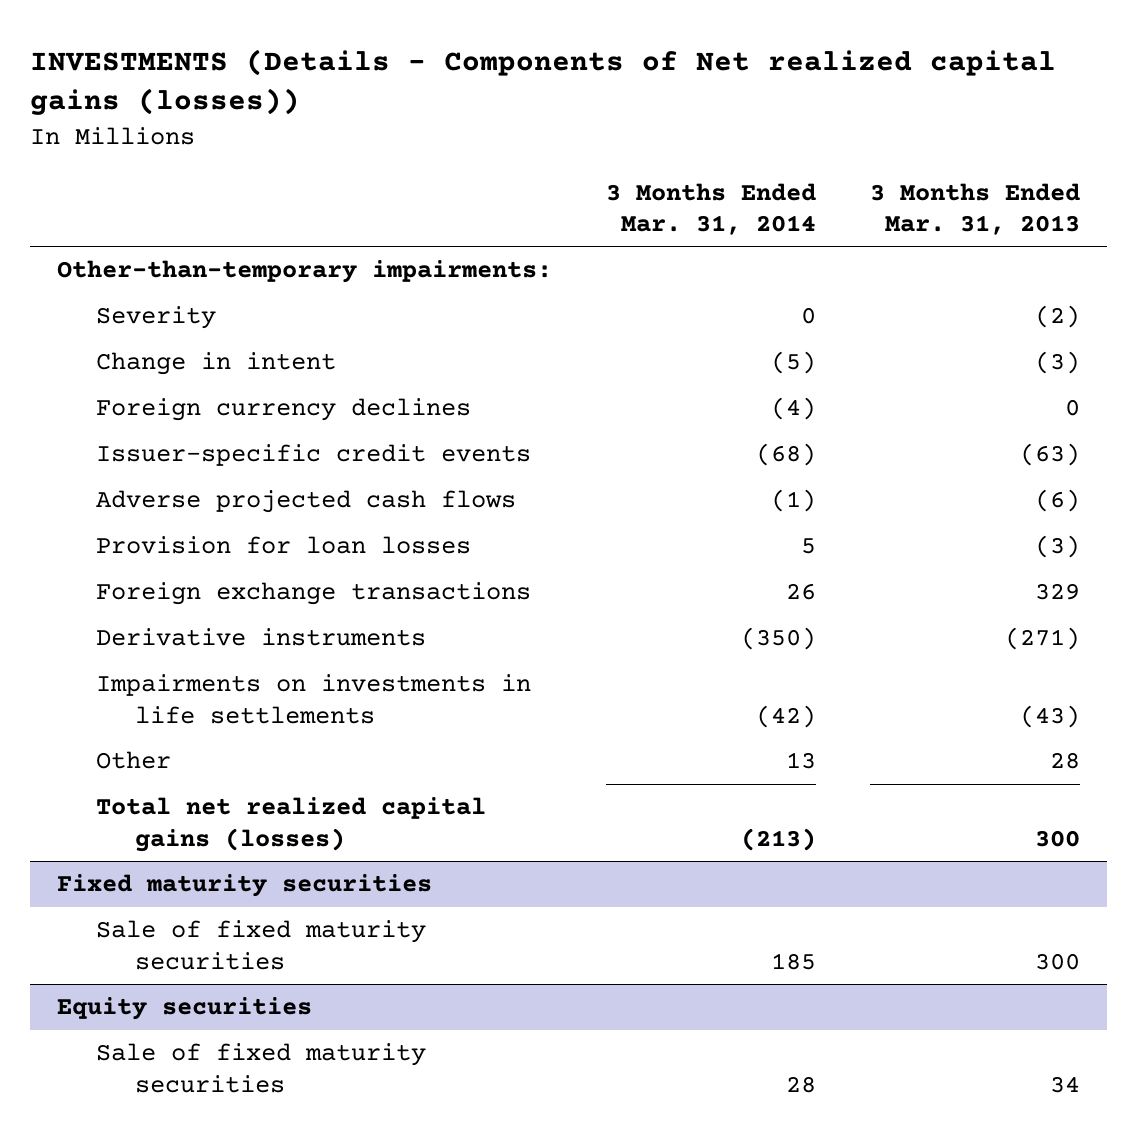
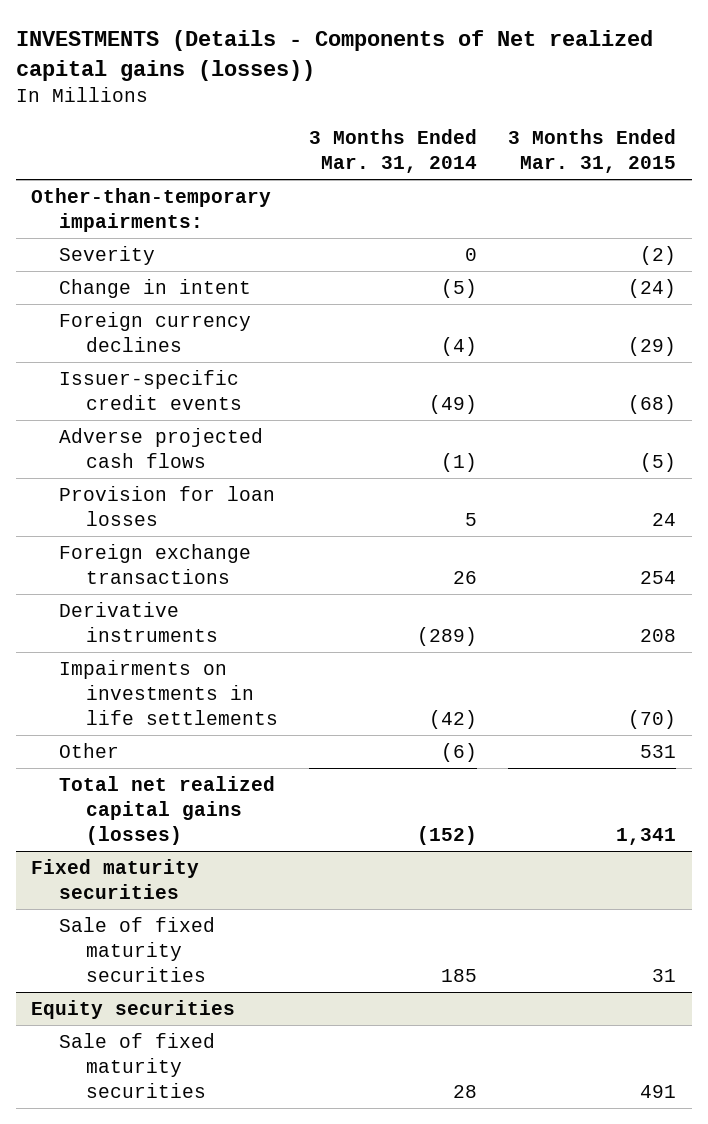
- | 3 Months Ended Mar. 31, 2014 | 3 Months Ended Mar. 31, 2013
+ | 3 Months Ended Mar. 31, 2014 | 3 Months Ended Mar. 31, 2015
- Issuer-specific credit events | (68) | (63)
+ Issuer-specific credit events | (49) | (68)
- Derivative instruments | (350) | (271)
+ Derivative instruments | (289) | 208
- Other | 13 | 28
- Total net realized capital gains (losses) | (213) | 300
+ Other | (6) | 531
+ Total net realized capital gains (losses) | (152) | 1,341

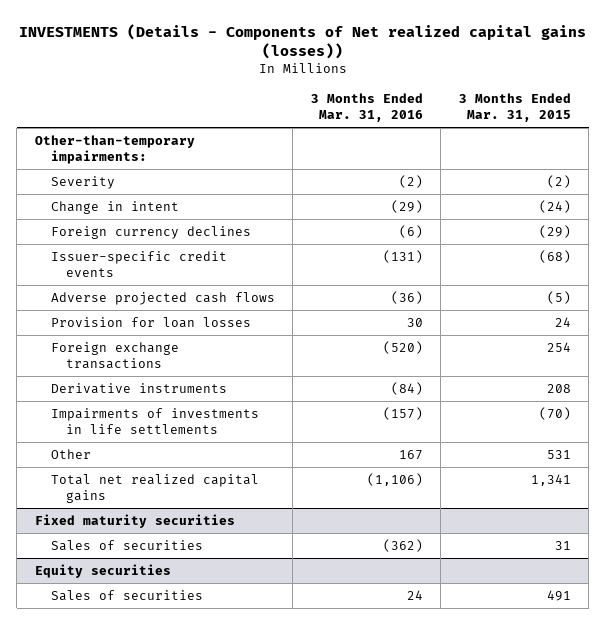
- | 3 Months Ended Mar. 31, 2014 | 3 Months Ended Mar. 31, 2015
+ | 3 Months Ended Mar. 31, 2016 | 3 Months Ended Mar. 31, 2015
- Impairments on investments in life settlements | (42) | (70)
+ Impairments of investments in life settlements | (157) | (70)
- Total net realized capital gains (losses) | (152) | 1,341
+ Total net realized capital gains | (1,106) | 1,341
@ Fixed maturity securities
- Sale of fixed maturity securities | 185 | 31
+ Sales of securities | (362) | 31
@ Equity securities
- Sale of fixed maturity securities | 28 | 491
+ Sales of securities | 24 | 491

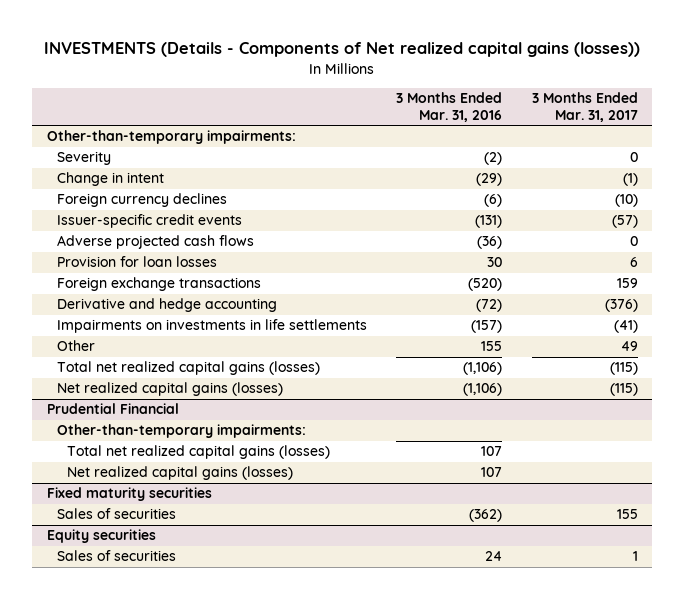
- | 3 Months Ended Mar. 31, 2016 | 3 Months Ended Mar. 31, 2015
+ | 3 Months Ended Mar. 31, 2016 | 3 Months Ended Mar. 31, 2017
- Derivative instruments | (84) | 208
- Impairments of investments in life settlements | (157) | (70)
- Other | 167 | 531
- Total net realized capital gains | (1,106) | 1,341
+ Derivative and hedge accounting | (72) | (376)
+ Impairments on investments in life settlements | (157) | (41)
+ Other | 155 | 49
+ Total net realized capital gains (losses) | (1,106) | (115)
+ Net realized capital gains (losses) | (1,106) | (115)
+ Prudential Financial
+ Other-than-temporary impairments:
+ Total net realized capital gains (losses) | 107 |
+ Net realized capital gains (losses) | 107 |

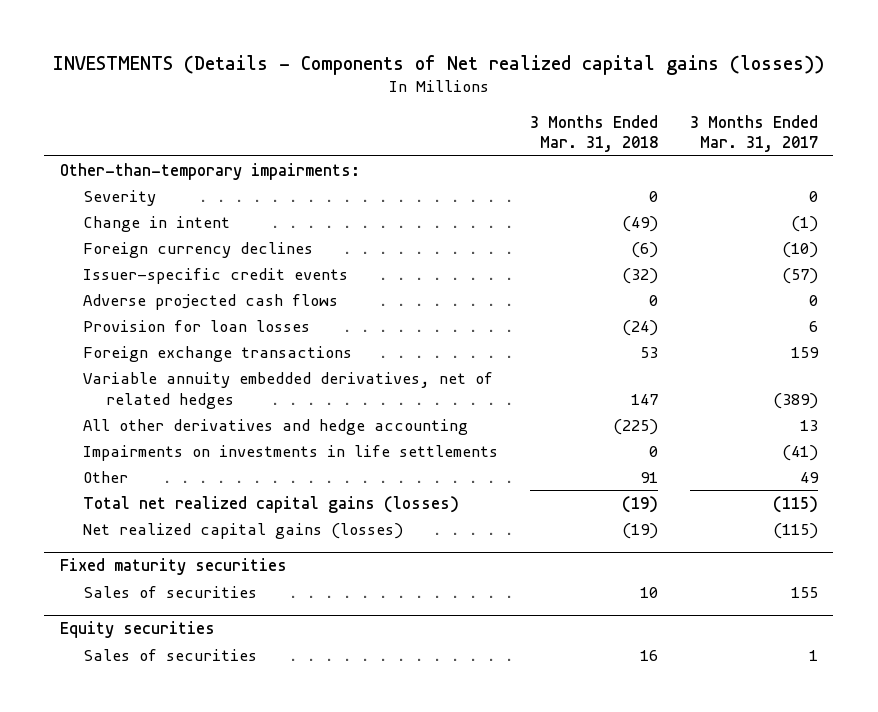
- | 3 Months Ended Mar. 31, 2016 | 3 Months Ended Mar. 31, 2017
+ | 3 Months Ended Mar. 31, 2018 | 3 Months Ended Mar. 31, 2017
- Derivative and hedge accounting | (72) | (376)
+ Variable annuity embedded derivatives, net of related hedges | 147 | (389)
+ All other derivatives and hedge accounting | (225) | 13
- Prudential Financial
- Other-than-temporary impairments:
- Total net realized capital gains (losses) | 107 |
- Net realized capital gains (losses) | 107 |

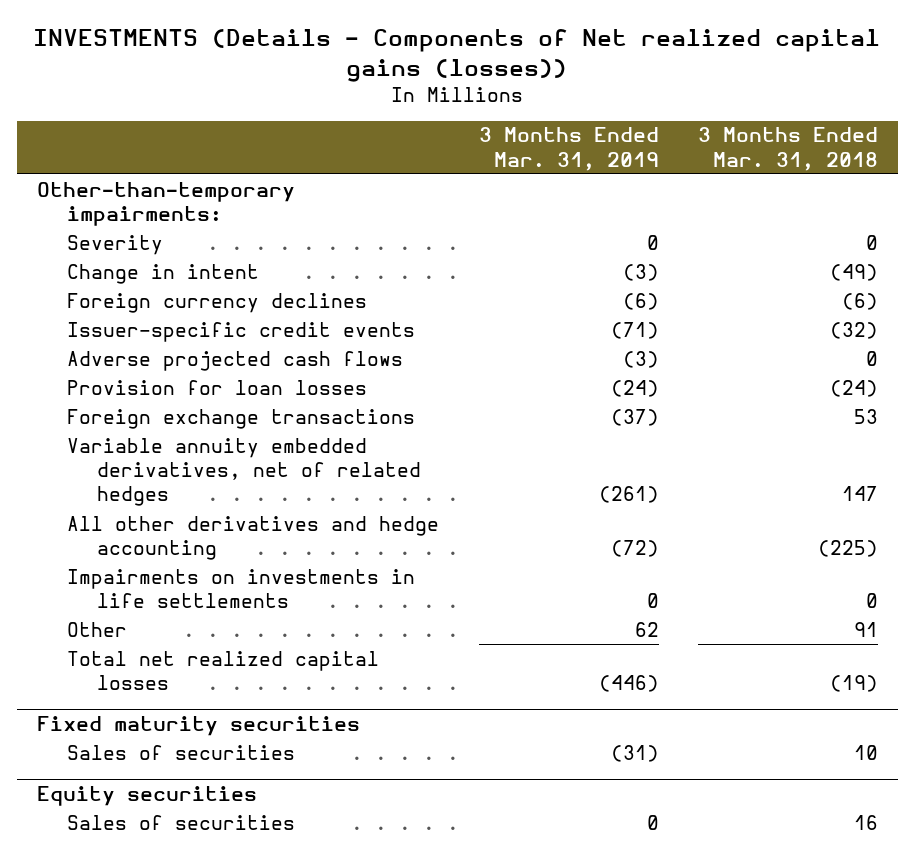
- | 3 Months Ended Mar. 31, 2018 | 3 Months Ended Mar. 31, 2017
+ | 3 Months Ended Mar. 31, 2019 | 3 Months Ended Mar. 31, 2018
- Total net realized capital gains (losses) | (19) | (115)
- Net realized capital gains (losses) | (19) | (115)
+ Total net realized capital losses | (446) | (19)

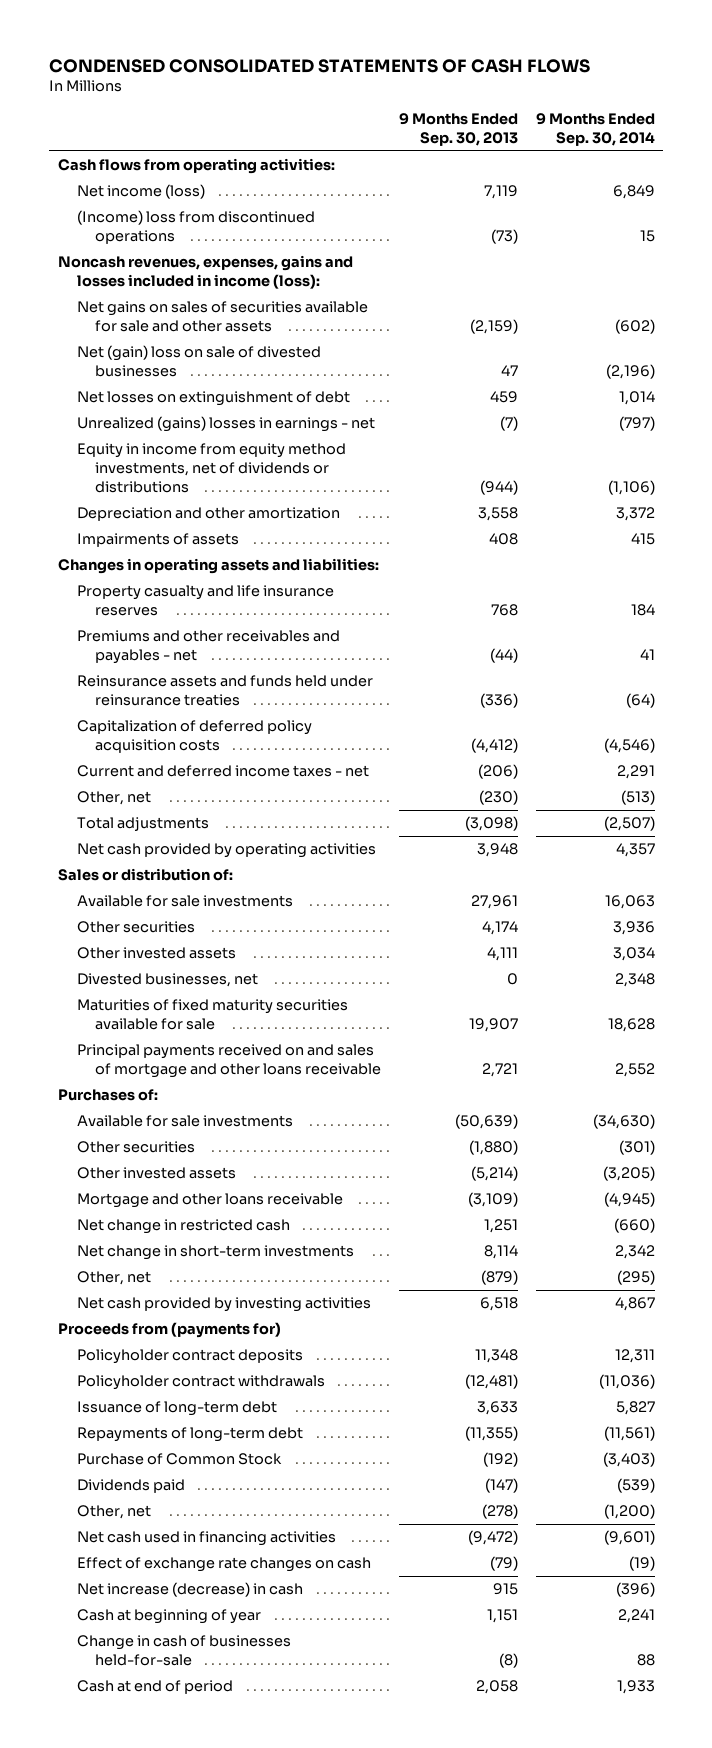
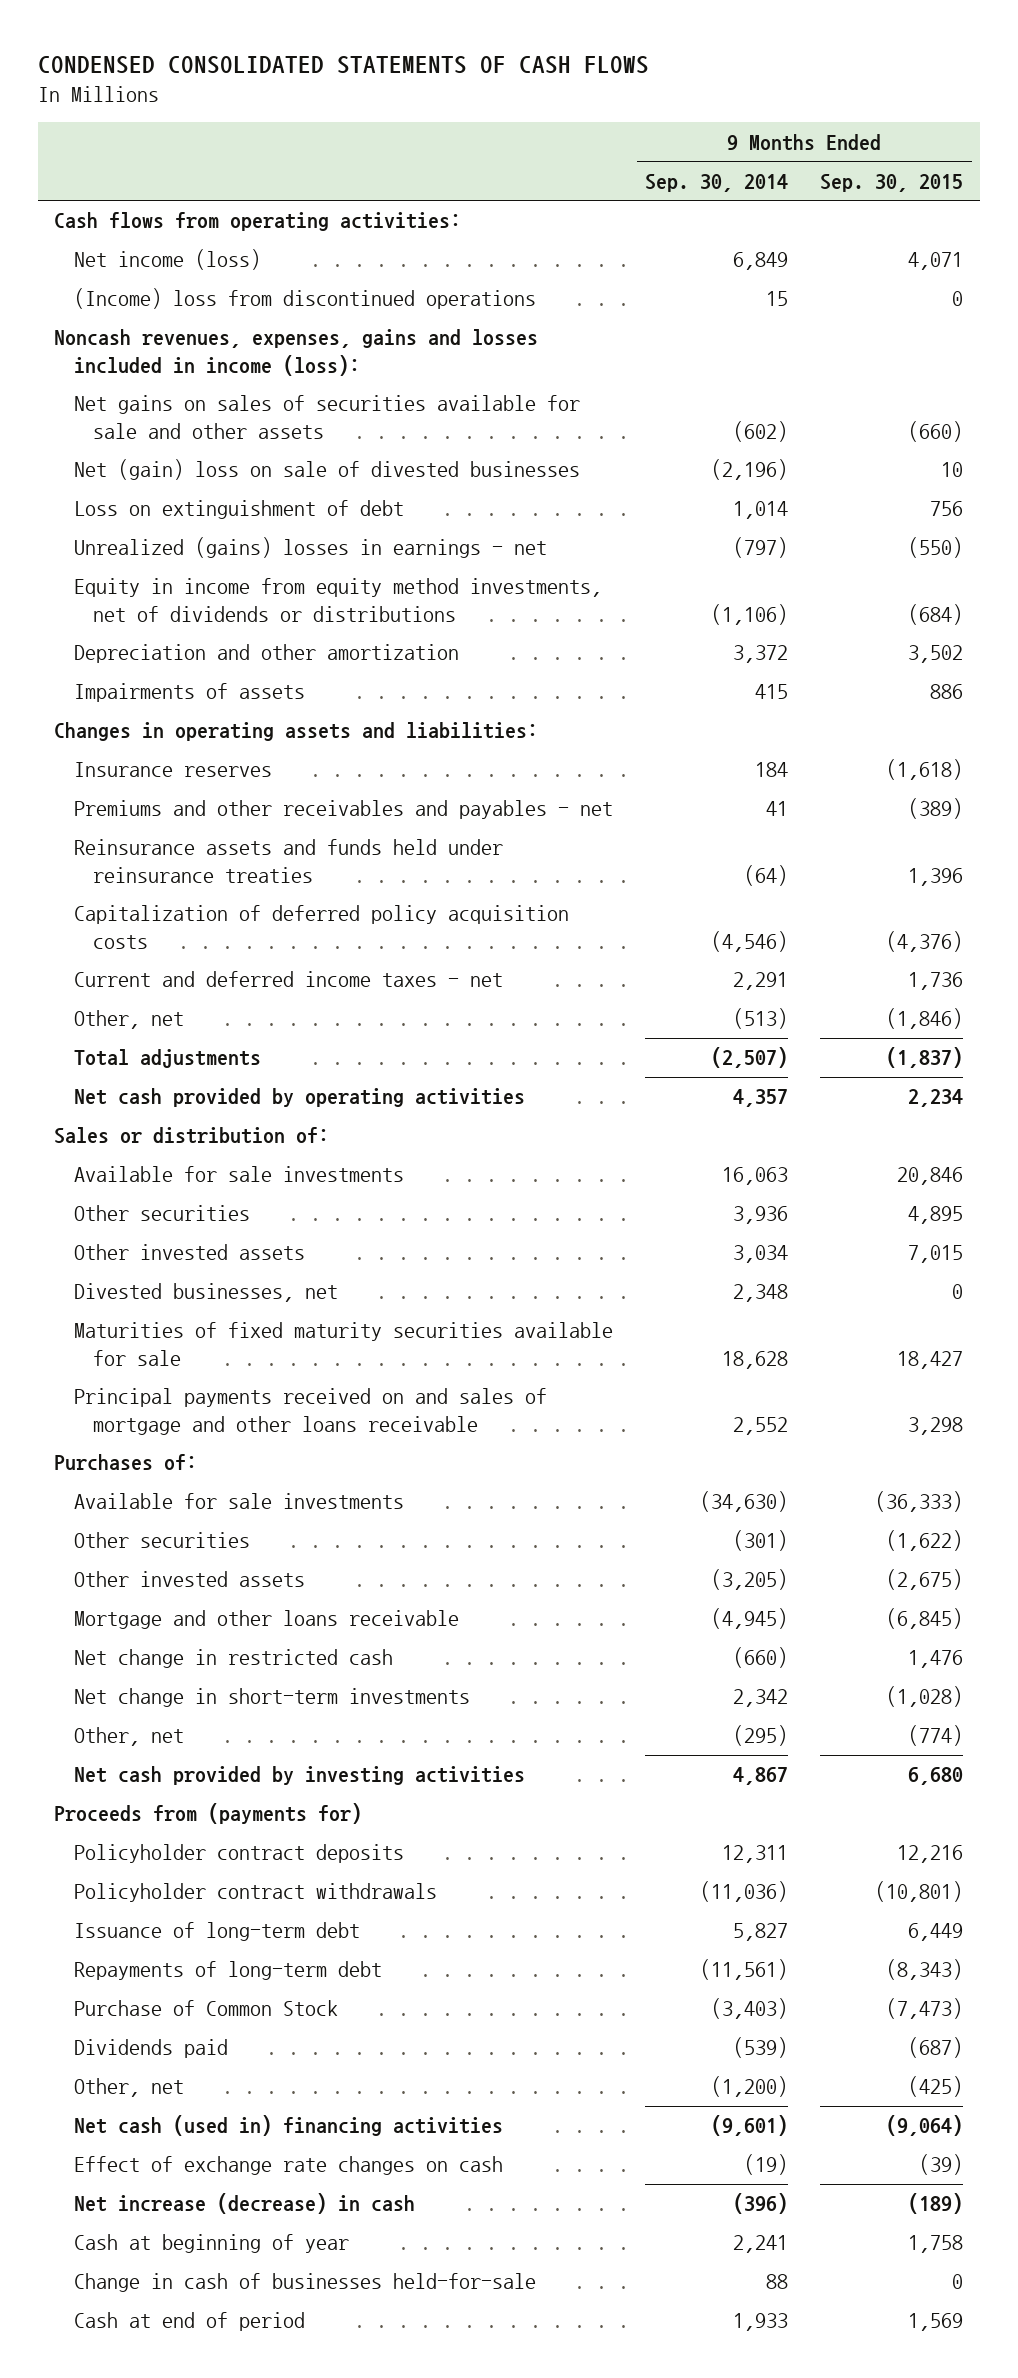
- | 9 Months Ended Sep. 30, 2013 | 9 Months Ended Sep. 30, 2014
+ | 9 Months Ended Sep. 30, 2014 | 9 Months Ended Sep. 30, 2015
- Net losses on extinguishment of debt | 459 | 1,014
+ Loss on extinguishment of debt | 1,014 | 756
- Property casualty and life insurance reserves | 768 | 184
+ Insurance reserves | 184 | (1,618)
- Net cash used in financing activities | (9,472) | (9,601)
+ Net cash (used in) financing activities | (9,601) | (9,064)

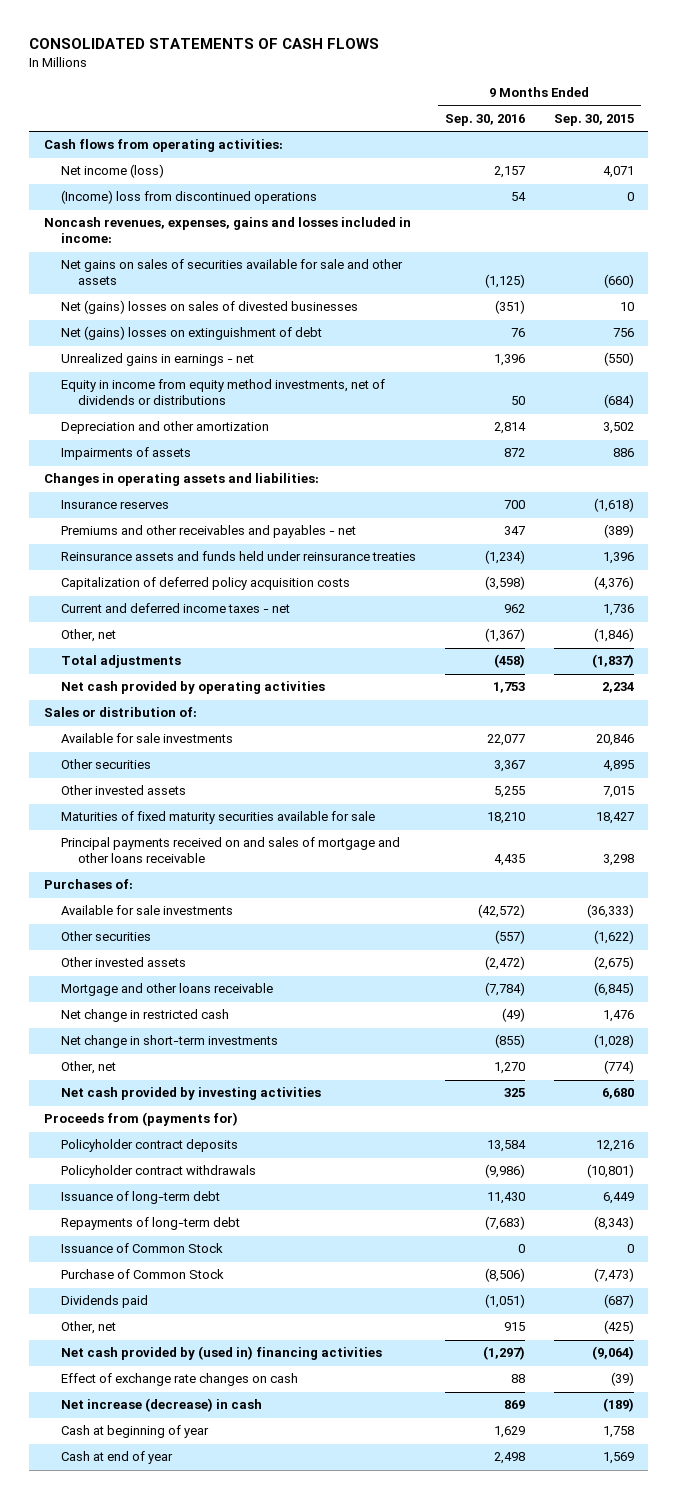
- CONDENSED CONSOLIDATED STATEMENTS OF CASH FLOWS
+ CONSOLIDATED STATEMENTS OF CASH FLOWS
- | 9 Months Ended Sep. 30, 2014 | 9 Months Ended Sep. 30, 2015
+ | 9 Months Ended Sep. 30, 2016 | 9 Months Ended Sep. 30, 2015
- Noncash revenues, expenses, gains and losses included in income (loss):
+ Noncash revenues, expenses, gains and losses included in income:
- Net (gain) loss on sale of divested businesses | (2,196) | 10
- Loss on extinguishment of debt | 1,014 | 756
- Unrealized (gains) losses in earnings - net | (797) | (550)
+ Net (gains) losses on sales of divested businesses | (351) | 10
+ Net (gains) losses on extinguishment of debt | 76 | 756
+ Unrealized gains in earnings - net | 1,396 | (550)
- Divested businesses, net | 2,348 | 0
+ Issuance of Common Stock | 0 | 0
- Net cash (used in) financing activities | (9,601) | (9,064)
+ Net cash provided by (used in) financing activities | (1,297) | (9,064)
- Change in cash of businesses held-for-sale | 88 | 0
- Cash at end of period | 1,933 | 1,569
+ Cash at end of year | 2,498 | 1,569

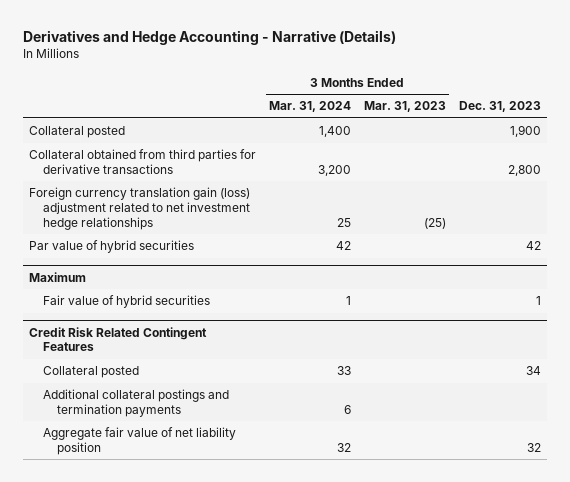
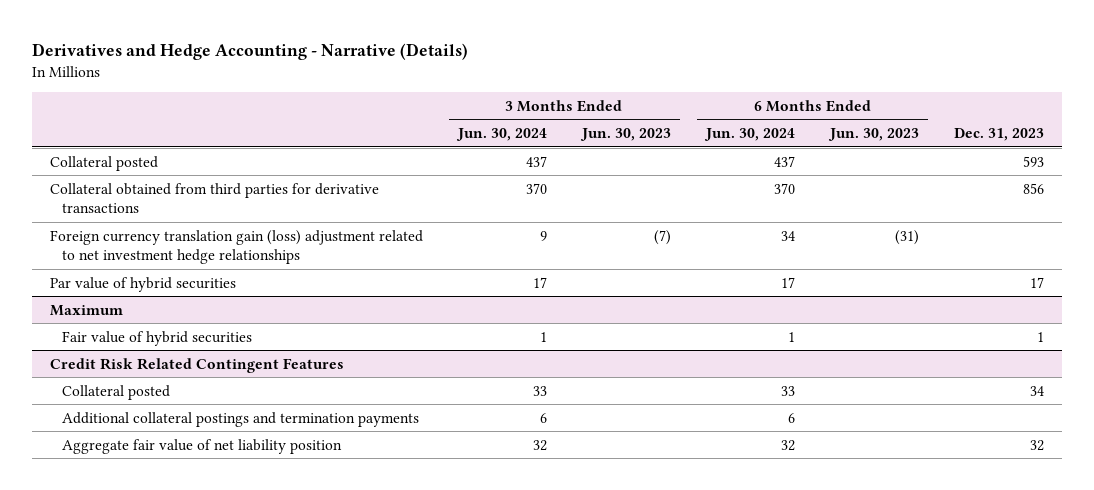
- | 3 Months Ended Mar. 31, 2024 | 3 Months Ended Mar. 31, 2023 | Dec. 31, 2023
+ | 3 Months Ended Jun. 30, 2024 | 3 Months Ended Jun. 30, 2023 | 6 Months Ended Jun. 30, 2024 | 6 Months Ended Jun. 30, 2023 | Dec. 31, 2023
- Collateral posted | 1,400 | | 1,900
- Collateral obtained from third parties for derivative transactions | 3,200 | | 2,800
+ Collateral posted | 437 | | 437 | | 593
+ Collateral obtained from third parties for derivative transactions | 370 | | 370 | | 856
- Par value of hybrid securities | 42 | | 42
+ Par value of hybrid securities | 17 | | 17 | | 17

